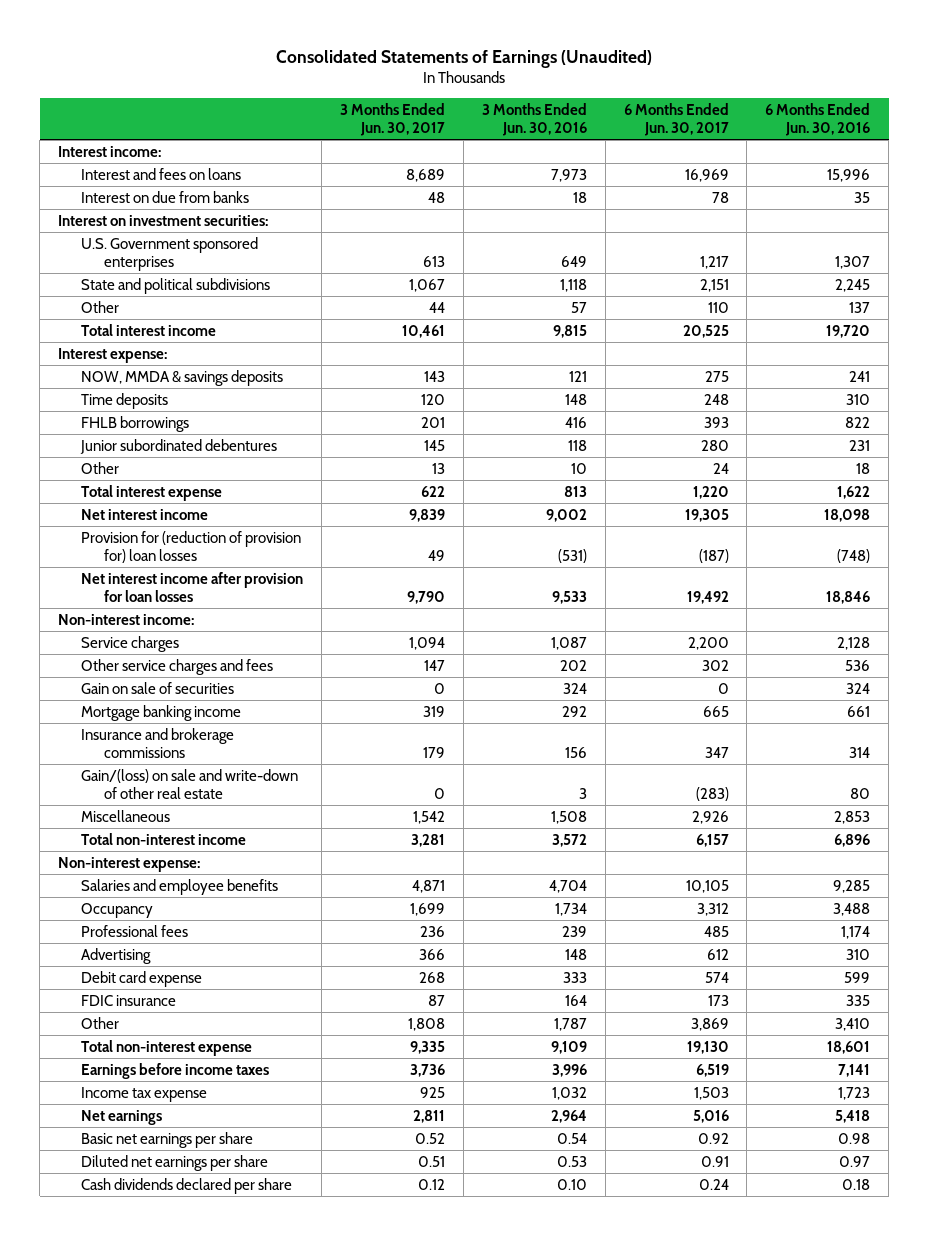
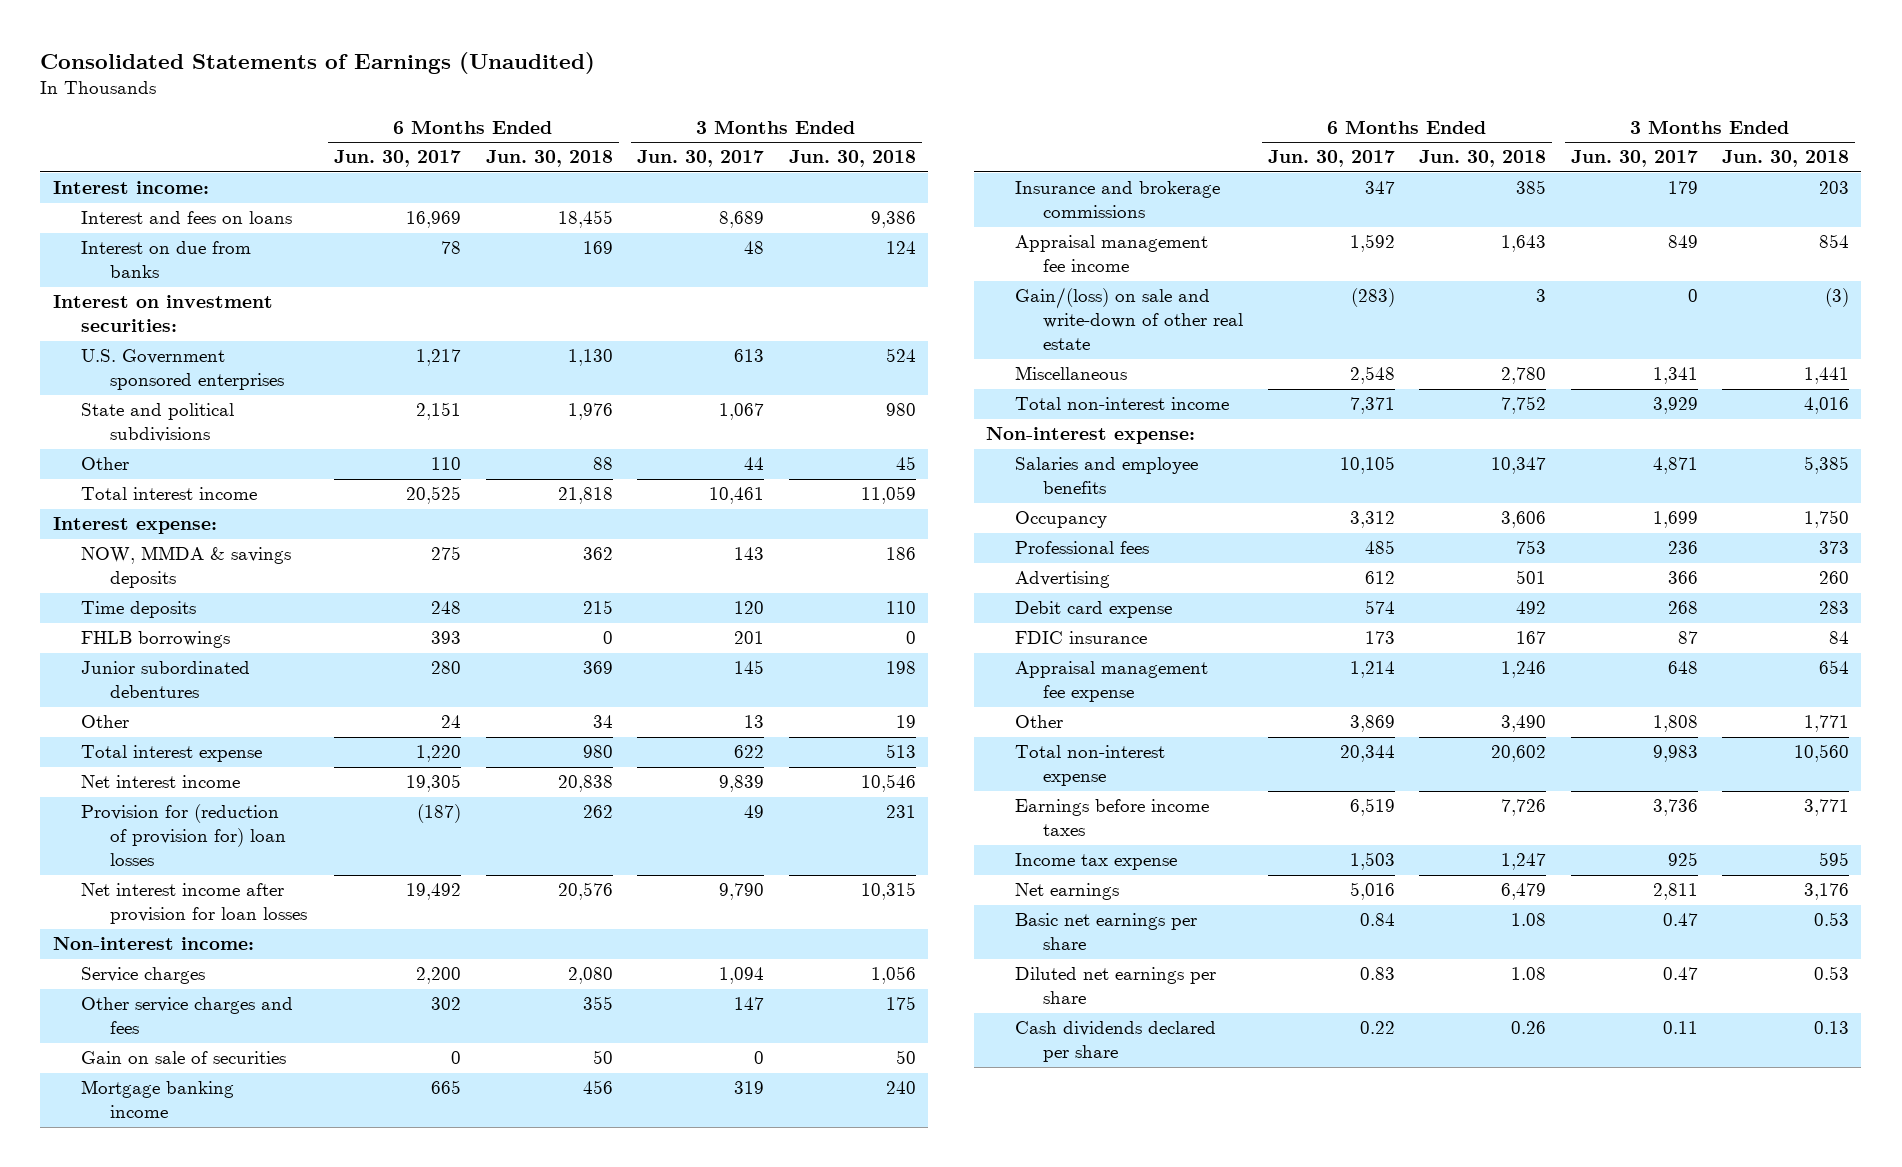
- | 3 Months Ended Jun. 30, 2017 | 3 Months Ended Jun. 30, 2016 | 6 Months Ended Jun. 30, 2017 | 6 Months Ended Jun. 30, 2016
+ | 6 Months Ended Jun. 30, 2017 | 6 Months Ended Jun. 30, 2018 | 3 Months Ended Jun. 30, 2017 | 3 Months Ended Jun. 30, 2018
+ Appraisal management fee income | 1,592 | 1,643 | 849 | 854
- Miscellaneous | 1,542 | 1,508 | 2,926 | 2,853
- Total non-interest income | 3,281 | 3,572 | 6,157 | 6,896
+ Miscellaneous | 2,548 | 2,780 | 1,341 | 1,441
+ Total non-interest income | 7,371 | 7,752 | 3,929 | 4,016
+ Appraisal management fee expense | 1,214 | 1,246 | 648 | 654
- Total non-interest expense | 9,335 | 9,109 | 19,130 | 18,601
+ Total non-interest expense | 20,344 | 20,602 | 9,983 | 10,560
- Basic net earnings per share | 0.52 | 0.54 | 0.92 | 0.98
- Diluted net earnings per share | 0.51 | 0.53 | 0.91 | 0.97
- Cash dividends declared per share | 0.12 | 0.10 | 0.24 | 0.18
+ Basic net earnings per share | 0.84 | 1.08 | 0.47 | 0.53
+ Diluted net earnings per share | 0.83 | 1.08 | 0.47 | 0.53
+ Cash dividends declared per share | 0.22 | 0.26 | 0.11 | 0.13

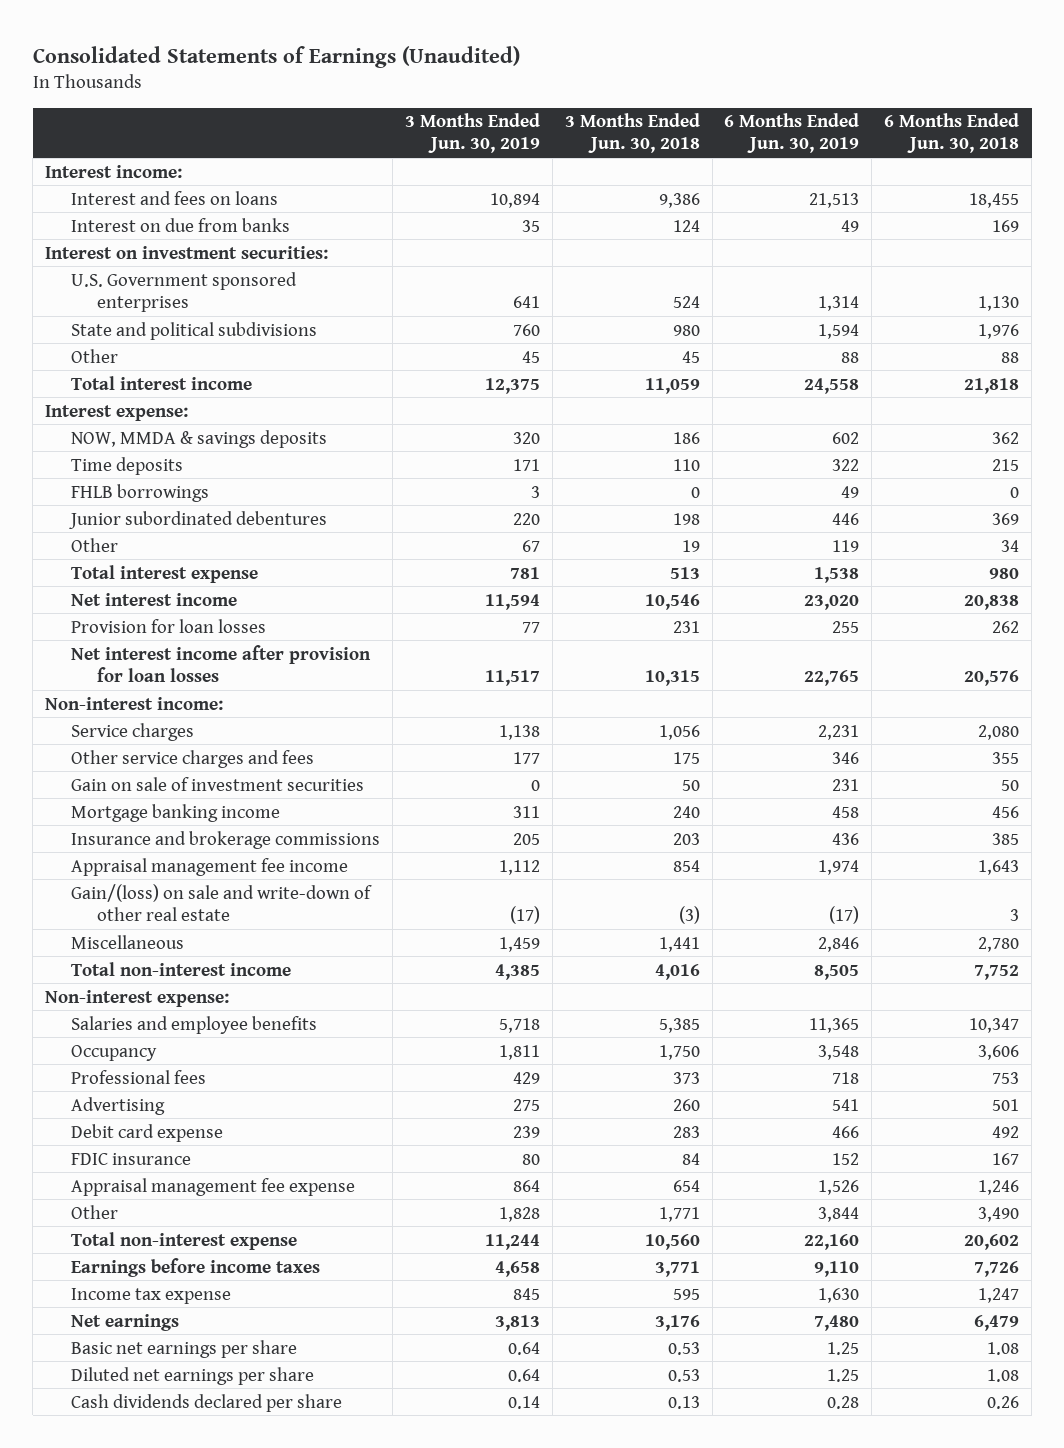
- | 6 Months Ended Jun. 30, 2017 | 6 Months Ended Jun. 30, 2018 | 3 Months Ended Jun. 30, 2017 | 3 Months Ended Jun. 30, 2018
+ | 3 Months Ended Jun. 30, 2019 | 3 Months Ended Jun. 30, 2018 | 6 Months Ended Jun. 30, 2019 | 6 Months Ended Jun. 30, 2018
- Provision for (reduction of provision for) loan losses | (187) | 262 | 49 | 231
+ Provision for loan losses | 77 | 231 | 255 | 262
- Gain on sale of securities | 0 | 50 | 0 | 50
+ Gain on sale of investment securities | 0 | 50 | 231 | 50

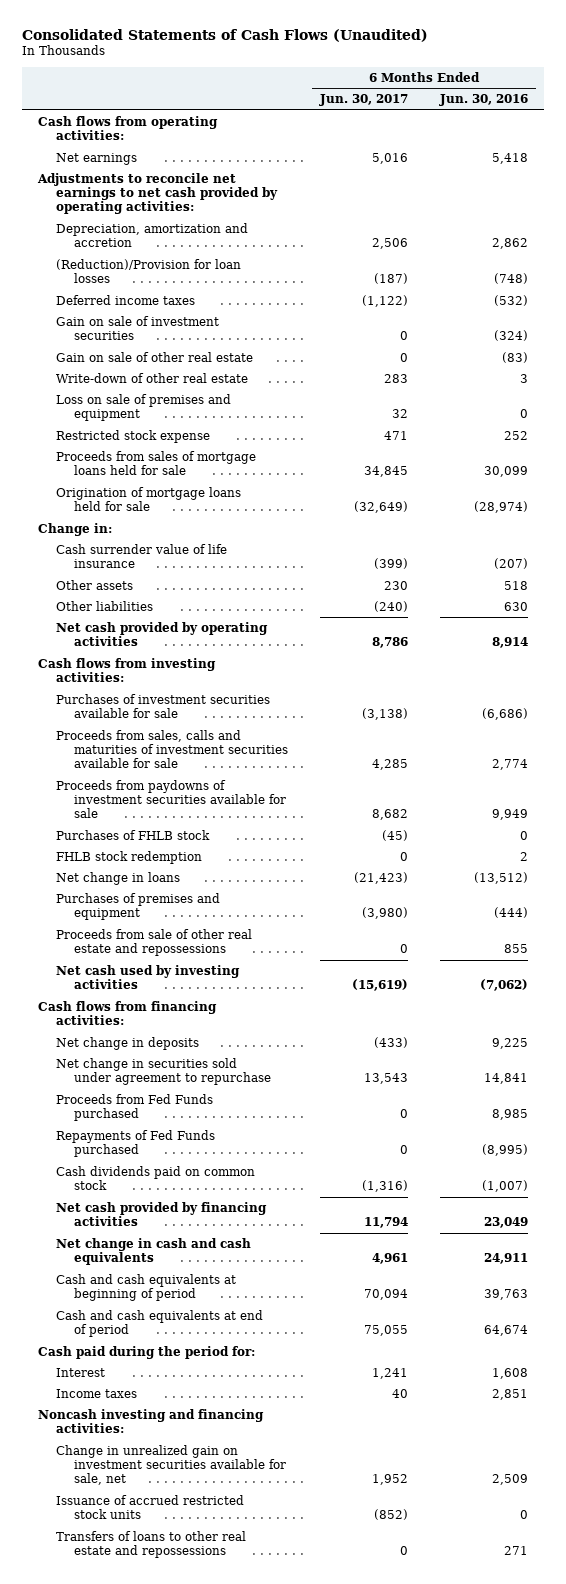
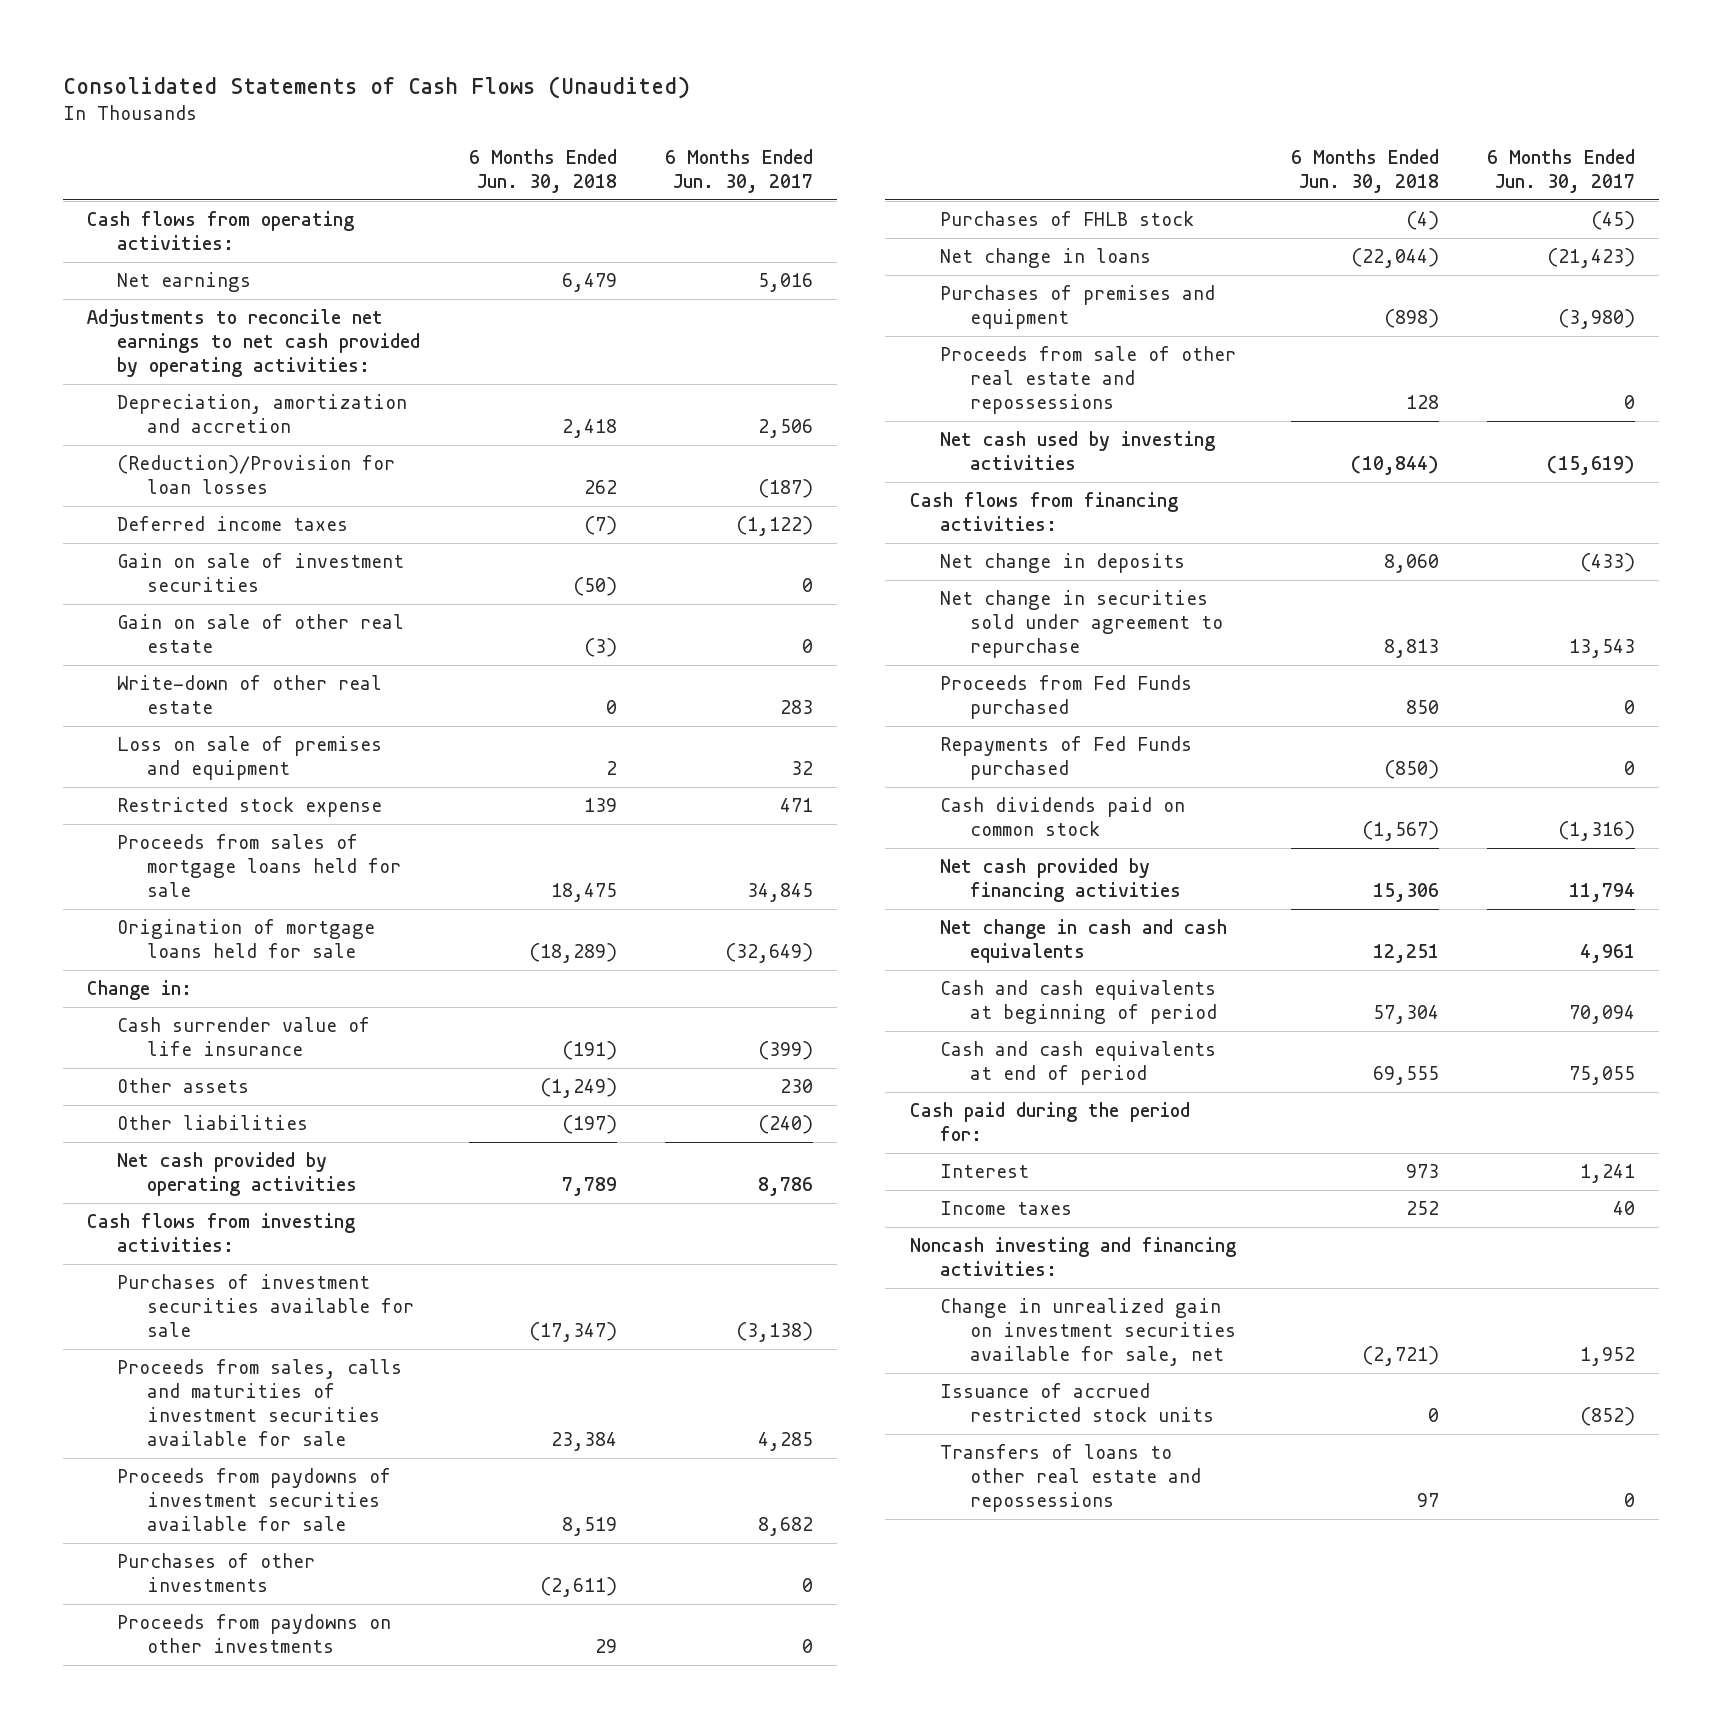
- | 6 Months Ended Jun. 30, 2017 | 6 Months Ended Jun. 30, 2016
+ | 6 Months Ended Jun. 30, 2018 | 6 Months Ended Jun. 30, 2017
+ Purchases of other investments | (2,611) | 0
+ Proceeds from paydowns on other investments | 29 | 0
- FHLB stock redemption | 0 | 2

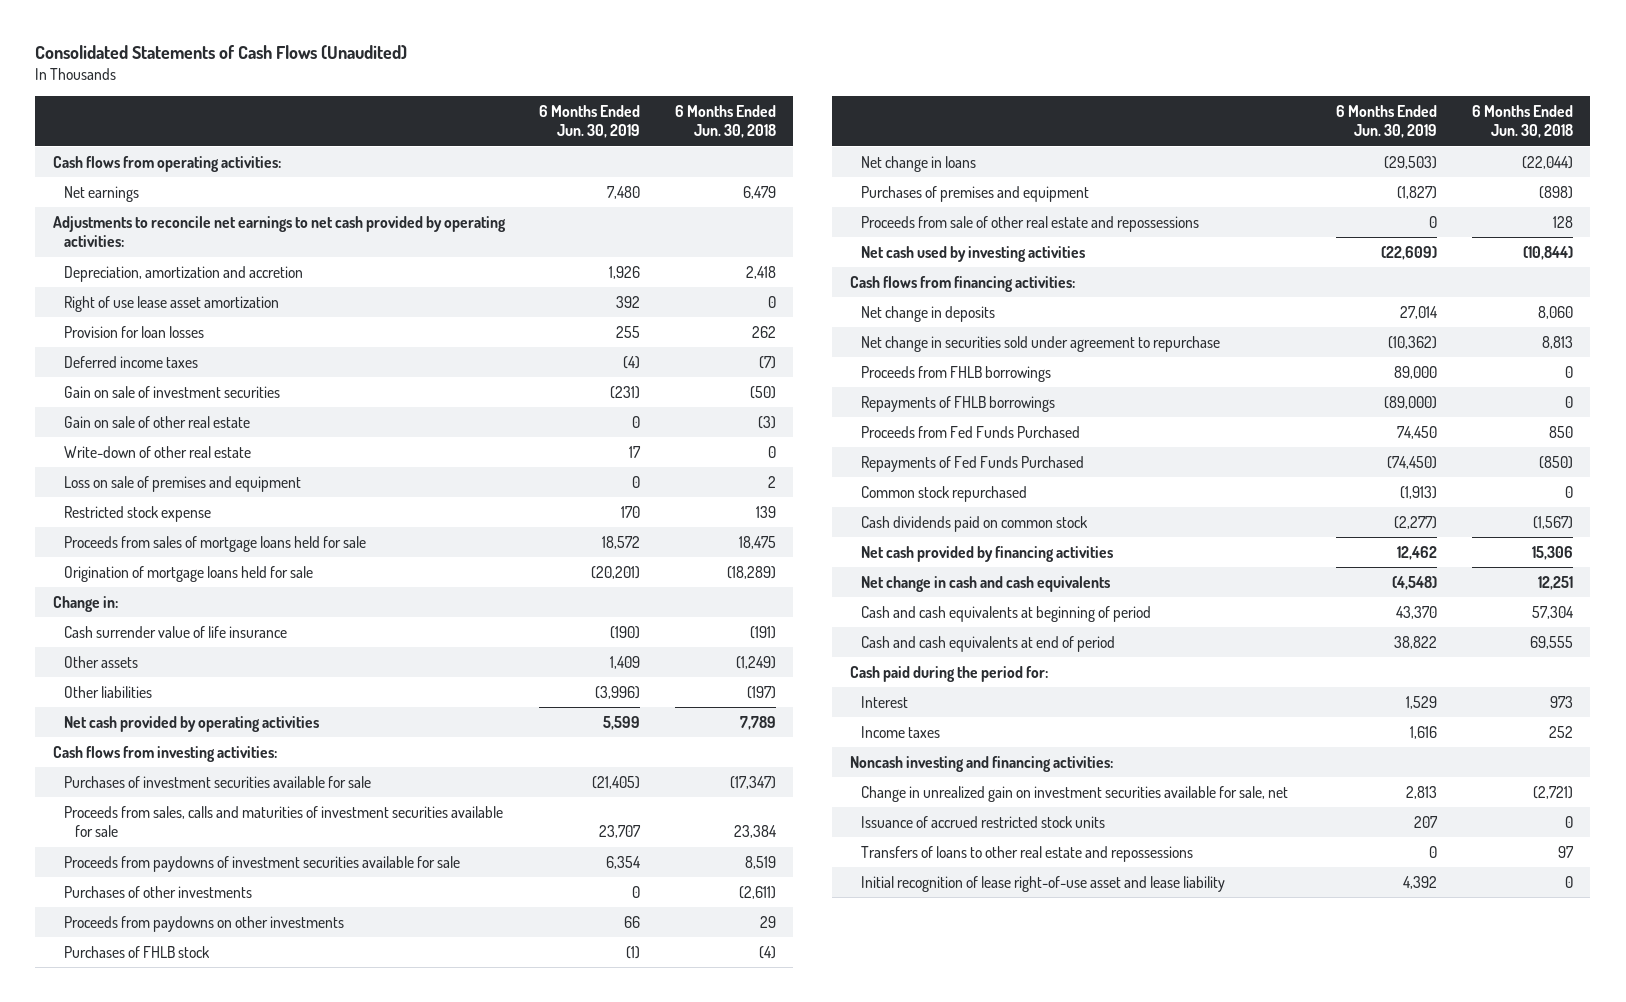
- | 6 Months Ended Jun. 30, 2018 | 6 Months Ended Jun. 30, 2017
+ | 6 Months Ended Jun. 30, 2019 | 6 Months Ended Jun. 30, 2018
- (Reduction)/Provision for loan losses | 262 | (187)
+ Right of use lease asset amortization | 392 | 0
+ Provision for loan losses | 255 | 262
- Proceeds from Fed Funds purchased | 850 | 0
- Repayments of Fed Funds purchased | (850) | 0
+ Proceeds from FHLB borrowings | 89,000 | 0
+ Repayments of FHLB borrowings | (89,000) | 0
+ Proceeds from Fed Funds Purchased | 74,450 | 850
+ Repayments of Fed Funds Purchased | (74,450) | (850)
+ Common stock repurchased | (1,913) | 0
+ Initial recognition of lease right-of-use asset and lease liability | 4,392 | 0

